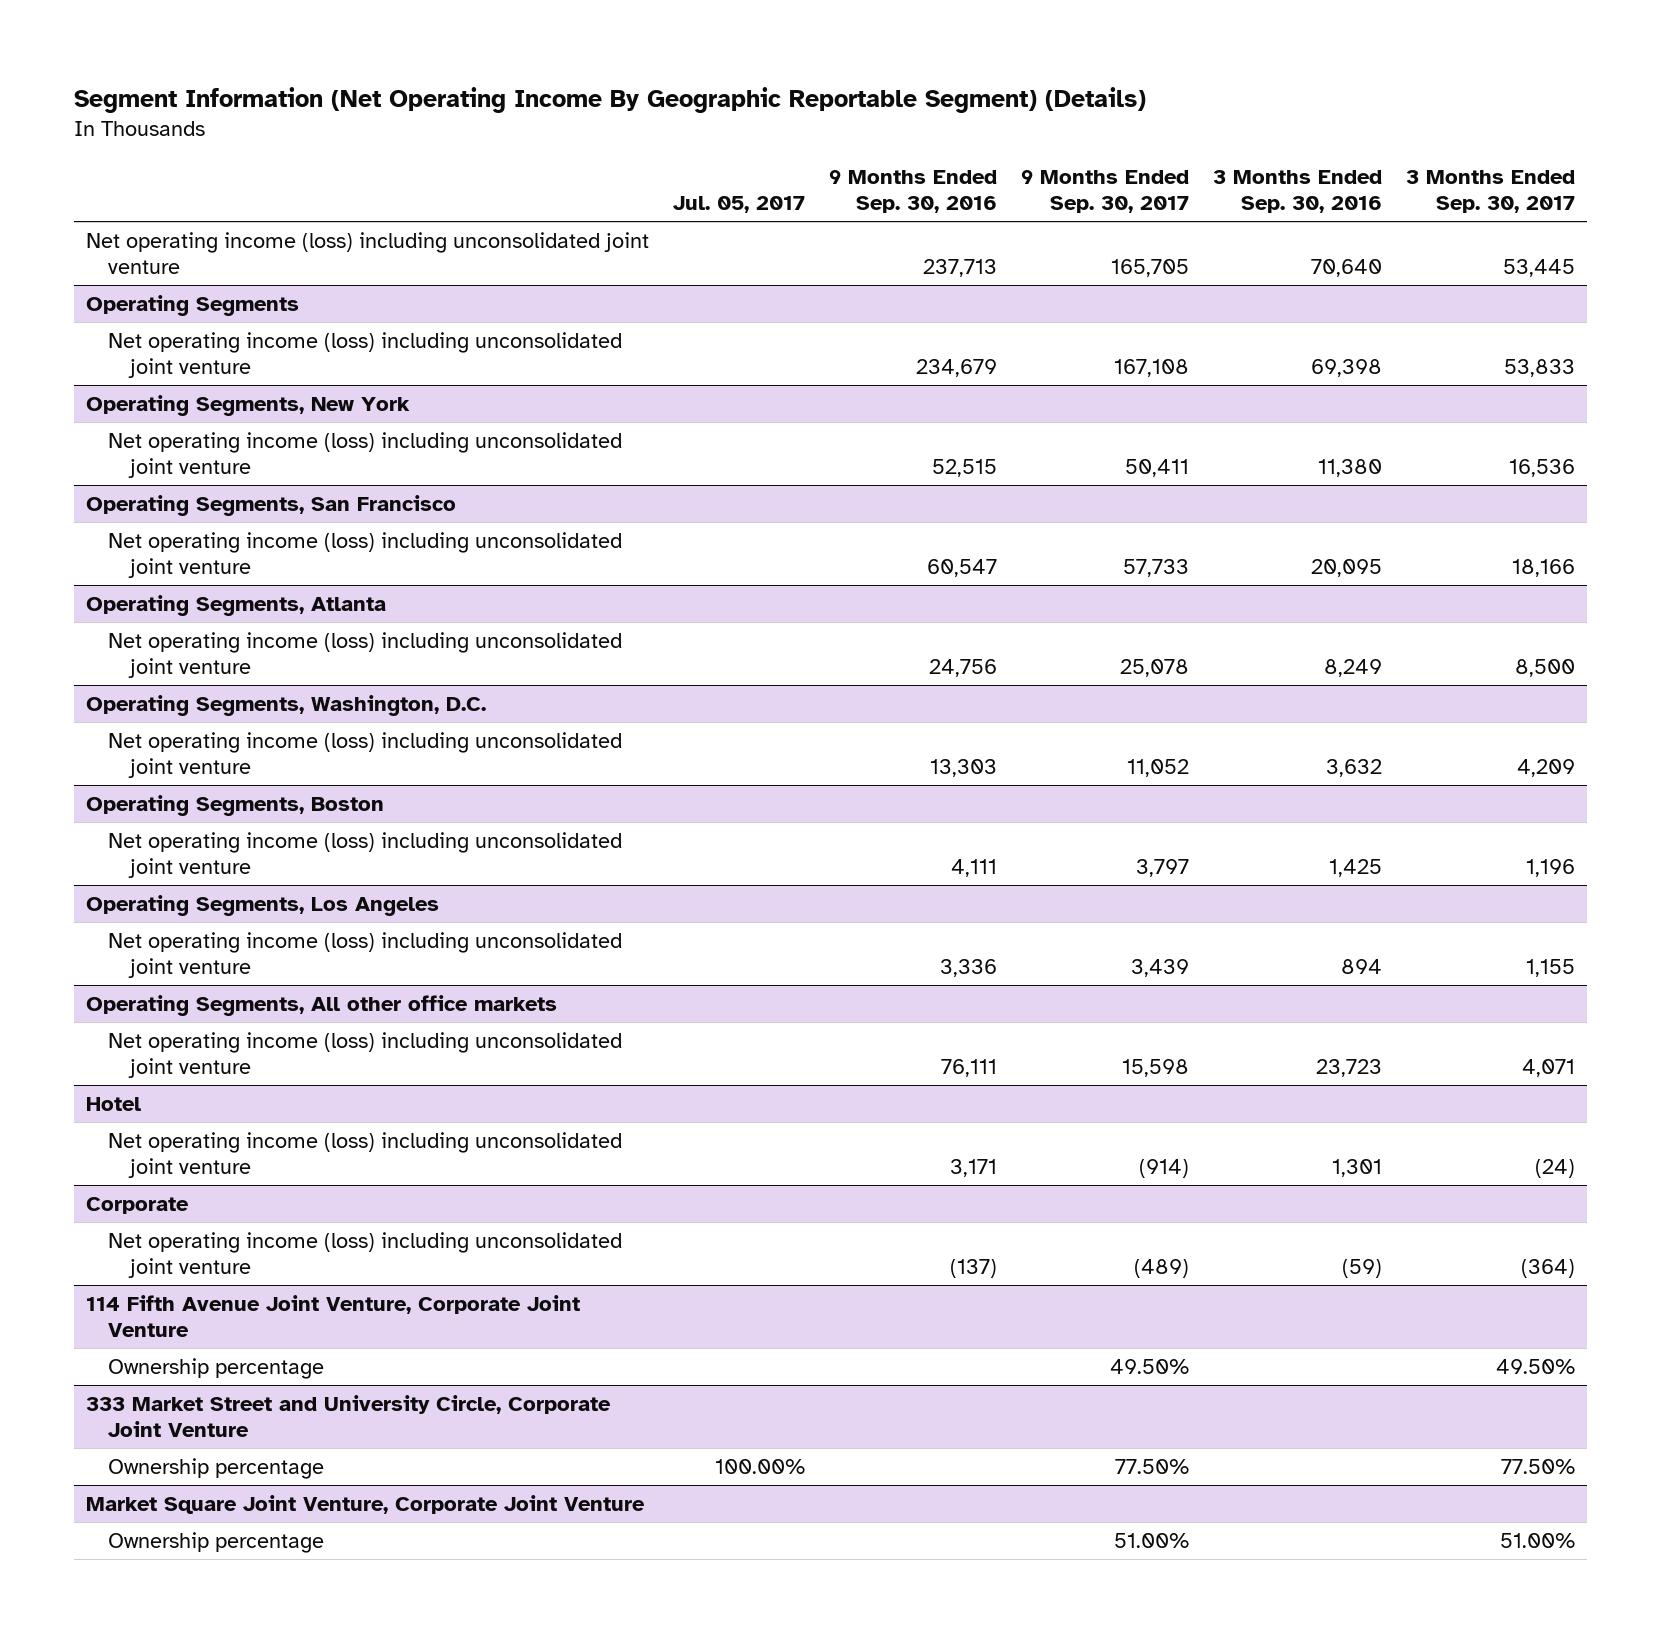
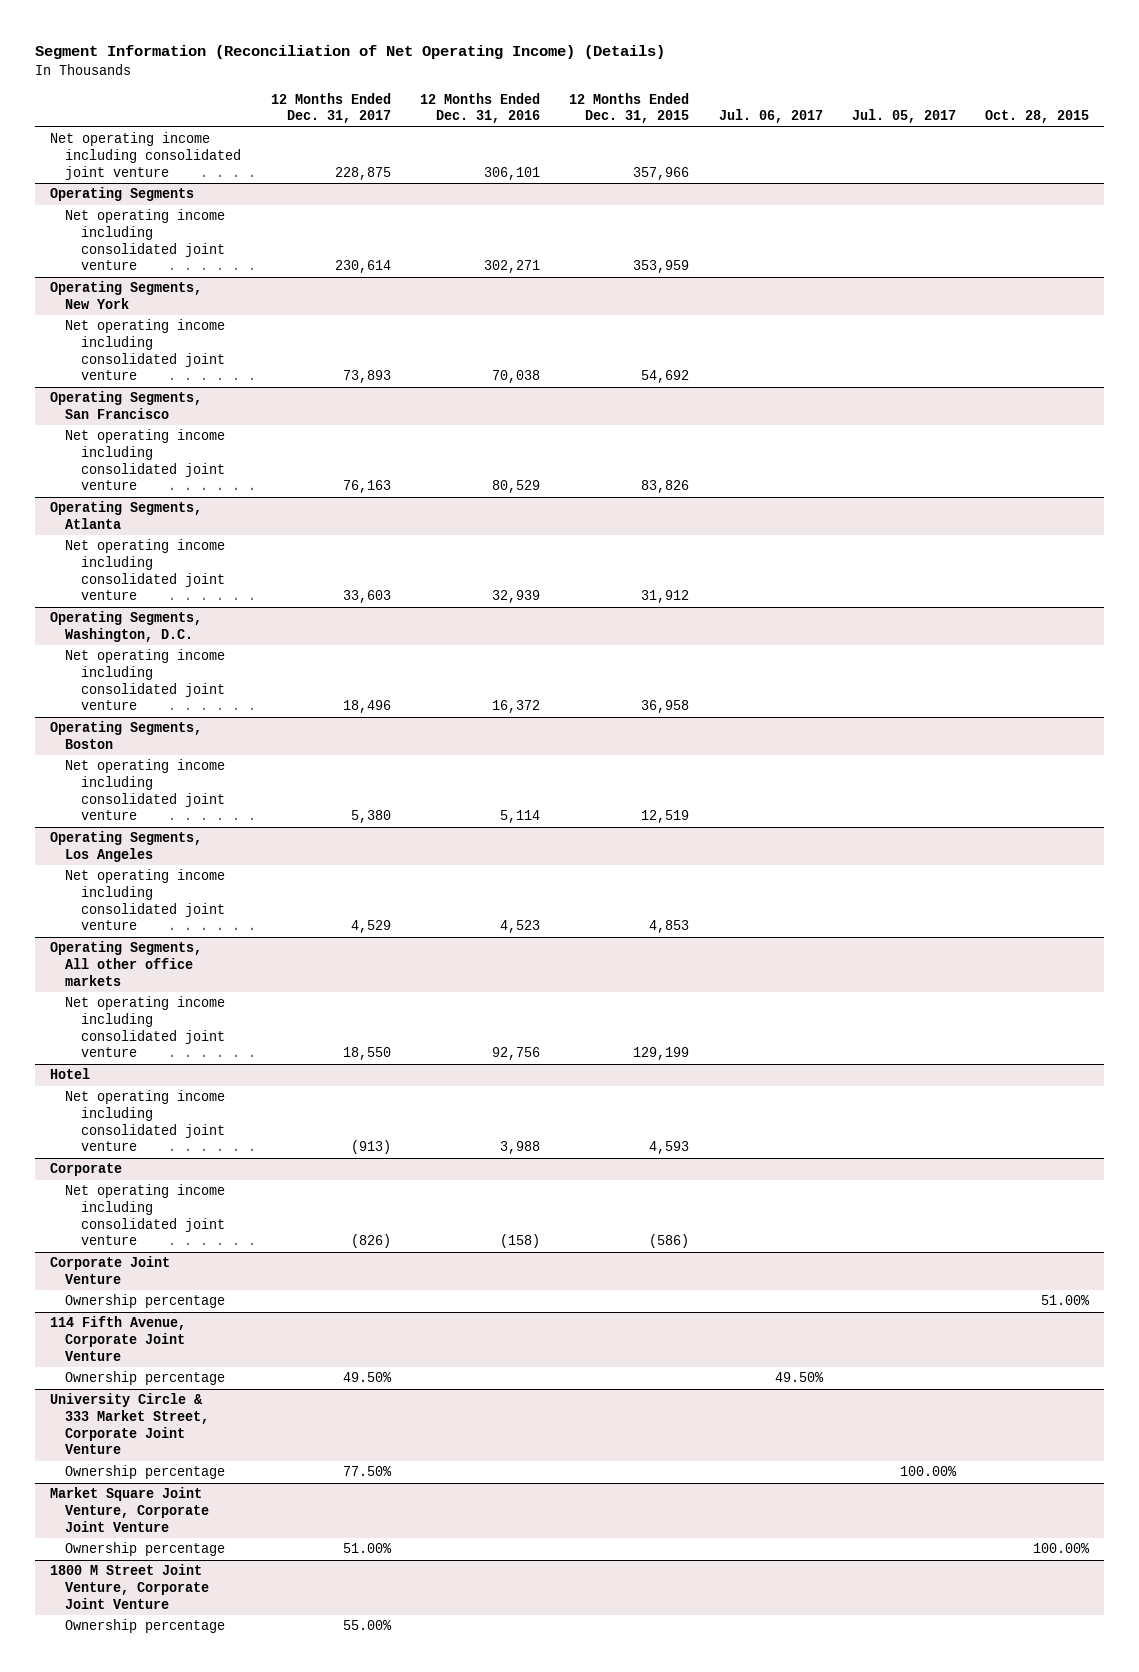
- Segment Information (Net Operating Income By Geographic Reportable Segment) (Details)
+ Segment Information (Reconciliation of Net Operating Income) (Details)
- | Jul. 05, 2017 | 9 Months Ended Sep. 30, 2016 | 9 Months Ended Sep. 30, 2017 | 3 Months Ended Sep. 30, 2016 | 3 Months Ended Sep. 30, 2017
+ | 12 Months Ended Dec. 31, 2017 | 12 Months Ended Dec. 31, 2016 | 12 Months Ended Dec. 31, 2015 | Jul. 06, 2017 | Jul. 05, 2017 | Oct. 28, 2015
- Net operating income (loss) including unconsolidated joint venture | | 237,713 | 165,705 | 70,640 | 53,445
+ Net operating income including consolidated joint venture | 228,875 | 306,101 | 357,966 | | |
@ Operating Segments
- Net operating income (loss) including unconsolidated joint venture | | 234,679 | 167,108 | 69,398 | 53,833
+ Net operating income including consolidated joint venture | 230,614 | 302,271 | 353,959 | | |
@ Operating Segments, New York
- Net operating income (loss) including unconsolidated joint venture | | 52,515 | 50,411 | 11,380 | 16,536
+ Net operating income including consolidated joint venture | 73,893 | 70,038 | 54,692 | | |
@ Operating Segments, San Francisco
- Net operating income (loss) including unconsolidated joint venture | | 60,547 | 57,733 | 20,095 | 18,166
+ Net operating income including consolidated joint venture | 76,163 | 80,529 | 83,826 | | |
@ Operating Segments, Atlanta
- Net operating income (loss) including unconsolidated joint venture | | 24,756 | 25,078 | 8,249 | 8,500
+ Net operating income including consolidated joint venture | 33,603 | 32,939 | 31,912 | | |
@ Operating Segments, Washington, D.C.
- Net operating income (loss) including unconsolidated joint venture | | 13,303 | 11,052 | 3,632 | 4,209
+ Net operating income including consolidated joint venture | 18,496 | 16,372 | 36,958 | | |
@ Operating Segments, Boston
- Net operating income (loss) including unconsolidated joint venture | | 4,111 | 3,797 | 1,425 | 1,196
+ Net operating income including consolidated joint venture | 5,380 | 5,114 | 12,519 | | |
@ Operating Segments, Los Angeles
- Net operating income (loss) including unconsolidated joint venture | | 3,336 | 3,439 | 894 | 1,155
+ Net operating income including consolidated joint venture | 4,529 | 4,523 | 4,853 | | |
@ Operating Segments, All other office markets
- Net operating income (loss) including unconsolidated joint venture | | 76,111 | 15,598 | 23,723 | 4,071
+ Net operating income including consolidated joint venture | 18,550 | 92,756 | 129,199 | | |
@ Hotel
- Net operating income (loss) including unconsolidated joint venture | | 3,171 | (914) | 1,301 | (24)
+ Net operating income including consolidated joint venture | (913) | 3,988 | 4,593 | | |
@ Corporate
- Net operating income (loss) including unconsolidated joint venture | | (137) | (489) | (59) | (364)
- 114 Fifth Avenue Joint Venture, Corporate Joint Venture
@ Corporate
+ Net operating income including consolidated joint venture | (826) | (158) | (586) | | |
+ Corporate Joint Venture
+ Ownership percentage | | | | | | 51.00%
+ 114 Fifth Avenue, Corporate Joint Venture
- 333 Market Street and University Circle, Corporate Joint Venture
+ University Circle & 333 Market Street, Corporate Joint Venture
+ 1800 M Street Joint Venture, Corporate Joint Venture
+ Ownership percentage | 55.00% | | | | |

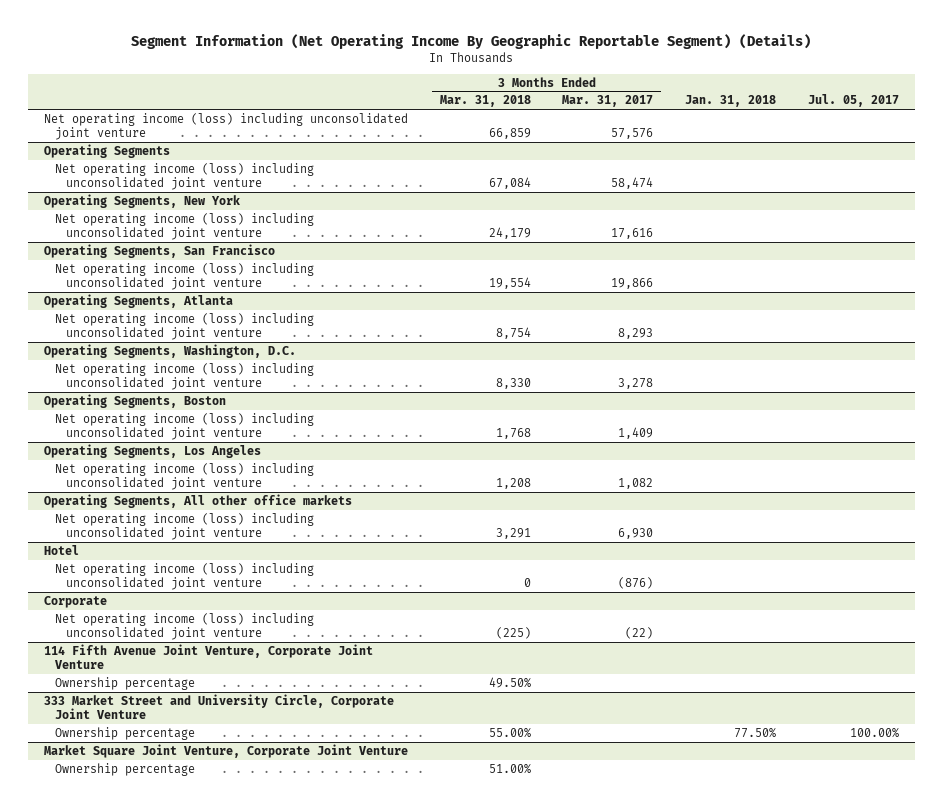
- Segment Information (Reconciliation of Net Operating Income) (Details)
+ Segment Information (Net Operating Income By Geographic Reportable Segment) (Details)
- | 12 Months Ended Dec. 31, 2017 | 12 Months Ended Dec. 31, 2016 | 12 Months Ended Dec. 31, 2015 | Jul. 06, 2017 | Jul. 05, 2017 | Oct. 28, 2015
+ | 3 Months Ended Mar. 31, 2018 | 3 Months Ended Mar. 31, 2017 | Jan. 31, 2018 | Jul. 05, 2017
- Net operating income including consolidated joint venture | 228,875 | 306,101 | 357,966 | | |
+ Net operating income (loss) including unconsolidated joint venture | 66,859 | 57,576 | |
@ Operating Segments
- Net operating income including consolidated joint venture | 230,614 | 302,271 | 353,959 | | |
+ Net operating income (loss) including unconsolidated joint venture | 67,084 | 58,474 | |
@ Operating Segments, New York
- Net operating income including consolidated joint venture | 73,893 | 70,038 | 54,692 | | |
+ Net operating income (loss) including unconsolidated joint venture | 24,179 | 17,616 | |
@ Operating Segments, San Francisco
- Net operating income including consolidated joint venture | 76,163 | 80,529 | 83,826 | | |
+ Net operating income (loss) including unconsolidated joint venture | 19,554 | 19,866 | |
@ Operating Segments, Atlanta
- Net operating income including consolidated joint venture | 33,603 | 32,939 | 31,912 | | |
+ Net operating income (loss) including unconsolidated joint venture | 8,754 | 8,293 | |
@ Operating Segments, Washington, D.C.
- Net operating income including consolidated joint venture | 18,496 | 16,372 | 36,958 | | |
+ Net operating income (loss) including unconsolidated joint venture | 8,330 | 3,278 | |
@ Operating Segments, Boston
- Net operating income including consolidated joint venture | 5,380 | 5,114 | 12,519 | | |
+ Net operating income (loss) including unconsolidated joint venture | 1,768 | 1,409 | |
@ Operating Segments, Los Angeles
- Net operating income including consolidated joint venture | 4,529 | 4,523 | 4,853 | | |
+ Net operating income (loss) including unconsolidated joint venture | 1,208 | 1,082 | |
@ Operating Segments, All other office markets
- Net operating income including consolidated joint venture | 18,550 | 92,756 | 129,199 | | |
+ Net operating income (loss) including unconsolidated joint venture | 3,291 | 6,930 | |
@ Hotel
- Net operating income including consolidated joint venture | (913) | 3,988 | 4,593 | | |
+ Net operating income (loss) including unconsolidated joint venture | 0 | (876) | |
@ Corporate
- Net operating income including consolidated joint venture | (826) | (158) | (586) | | |
- Corporate Joint Venture
- Ownership percentage | | | | | | 51.00%
- 114 Fifth Avenue, Corporate Joint Venture
@ Corporate
+ Net operating income (loss) including unconsolidated joint venture | (225) | (22) | |
+ 114 Fifth Avenue Joint Venture, Corporate Joint Venture
- University Circle & 333 Market Street, Corporate Joint Venture
+ 333 Market Street and University Circle, Corporate Joint Venture
- 1800 M Street Joint Venture, Corporate Joint Venture
- Ownership percentage | 55.00% | | | | |

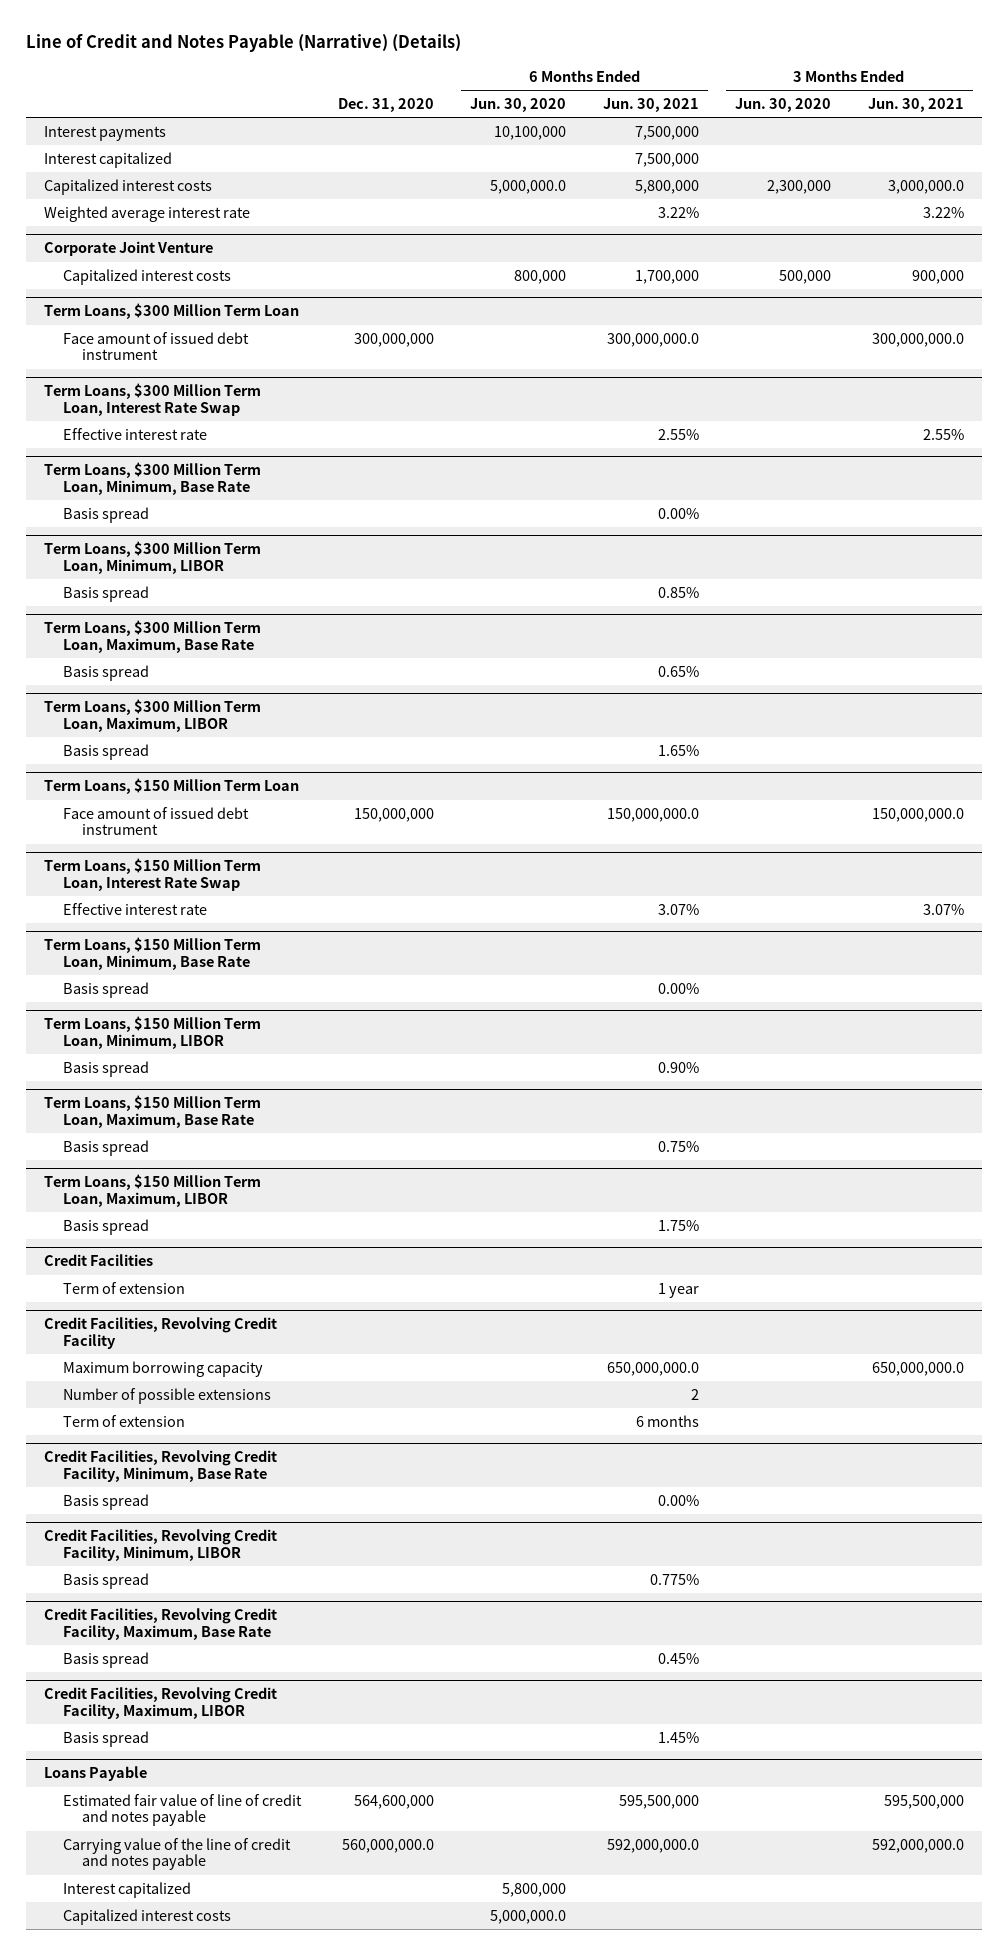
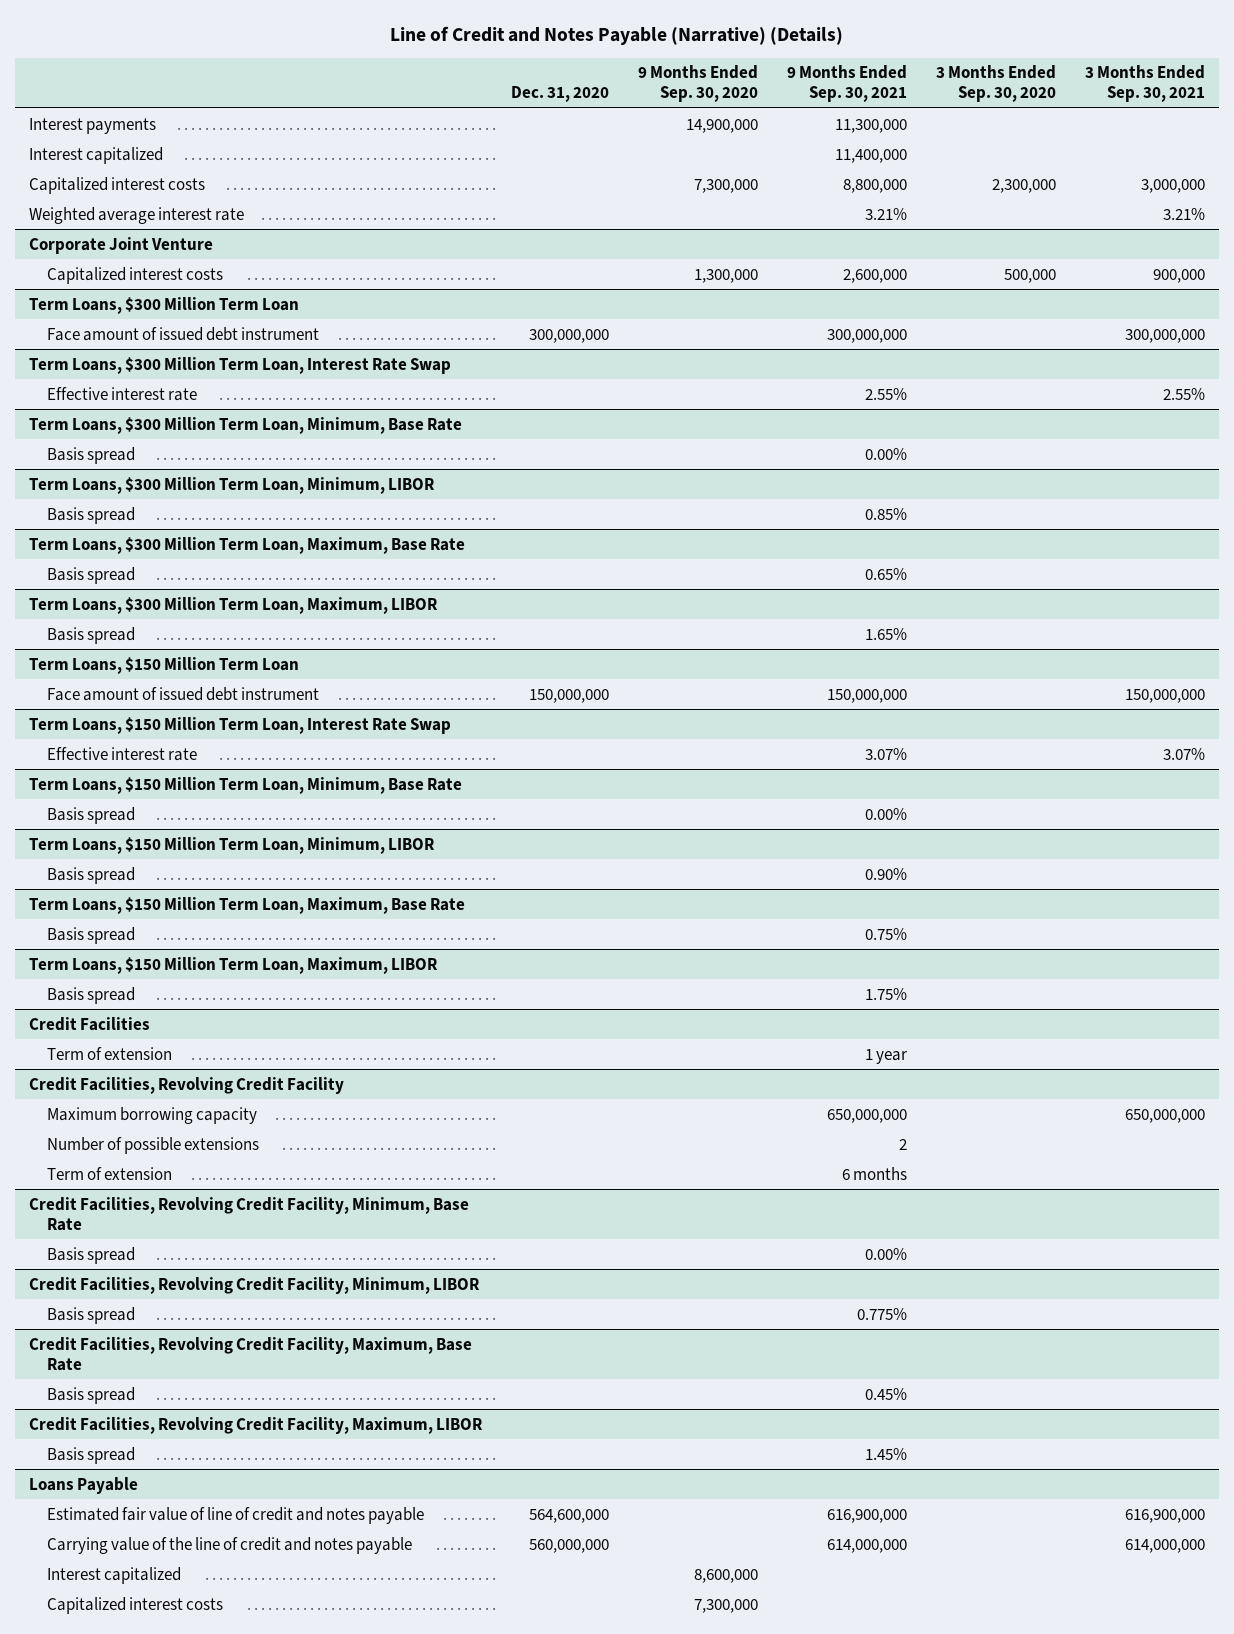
- | Dec. 31, 2020 | 6 Months Ended Jun. 30, 2020 | 6 Months Ended Jun. 30, 2021 | 3 Months Ended Jun. 30, 2020 | 3 Months Ended Jun. 30, 2021
+ | Dec. 31, 2020 | 9 Months Ended Sep. 30, 2020 | 9 Months Ended Sep. 30, 2021 | 3 Months Ended Sep. 30, 2020 | 3 Months Ended Sep. 30, 2021
@ Loans Payable
- Carrying value of the line of credit and notes payable | 560,000,000.0 | | 592,000,000.0 | | 592,000,000.0
+ Carrying value of the line of credit and notes payable | 560,000,000 | | 614,000,000 | | 614,000,000

